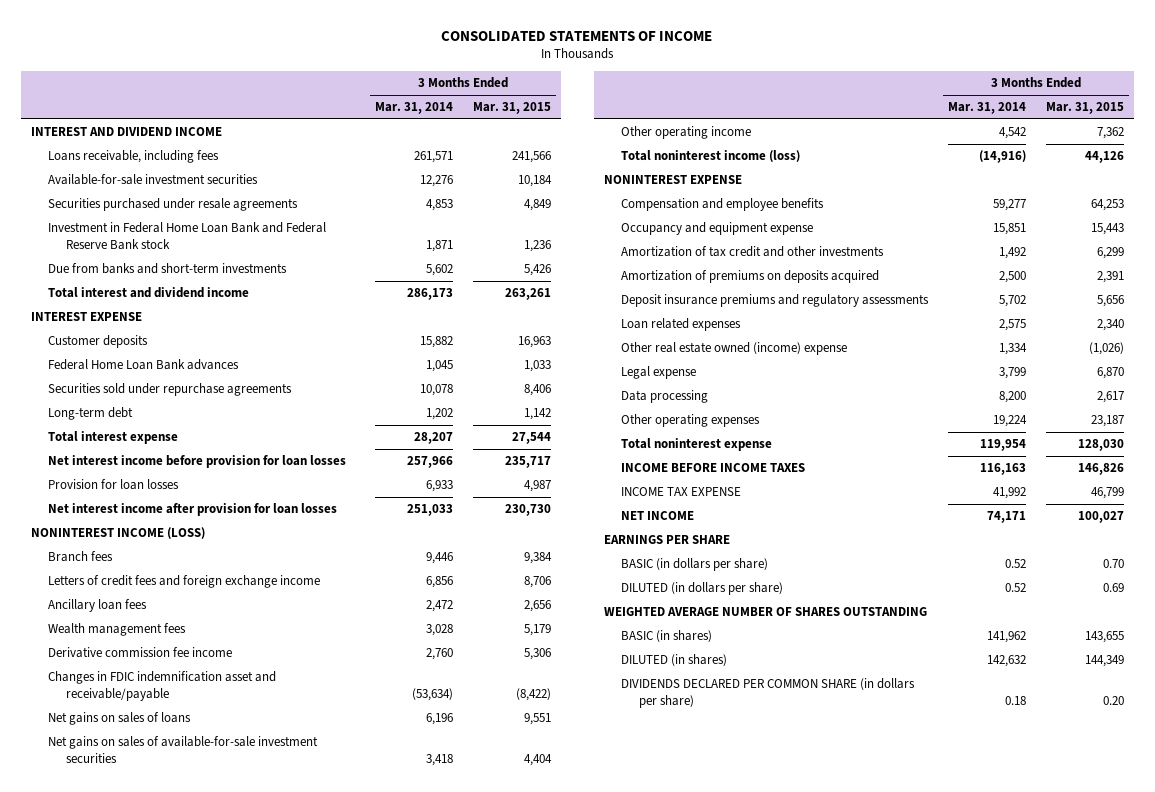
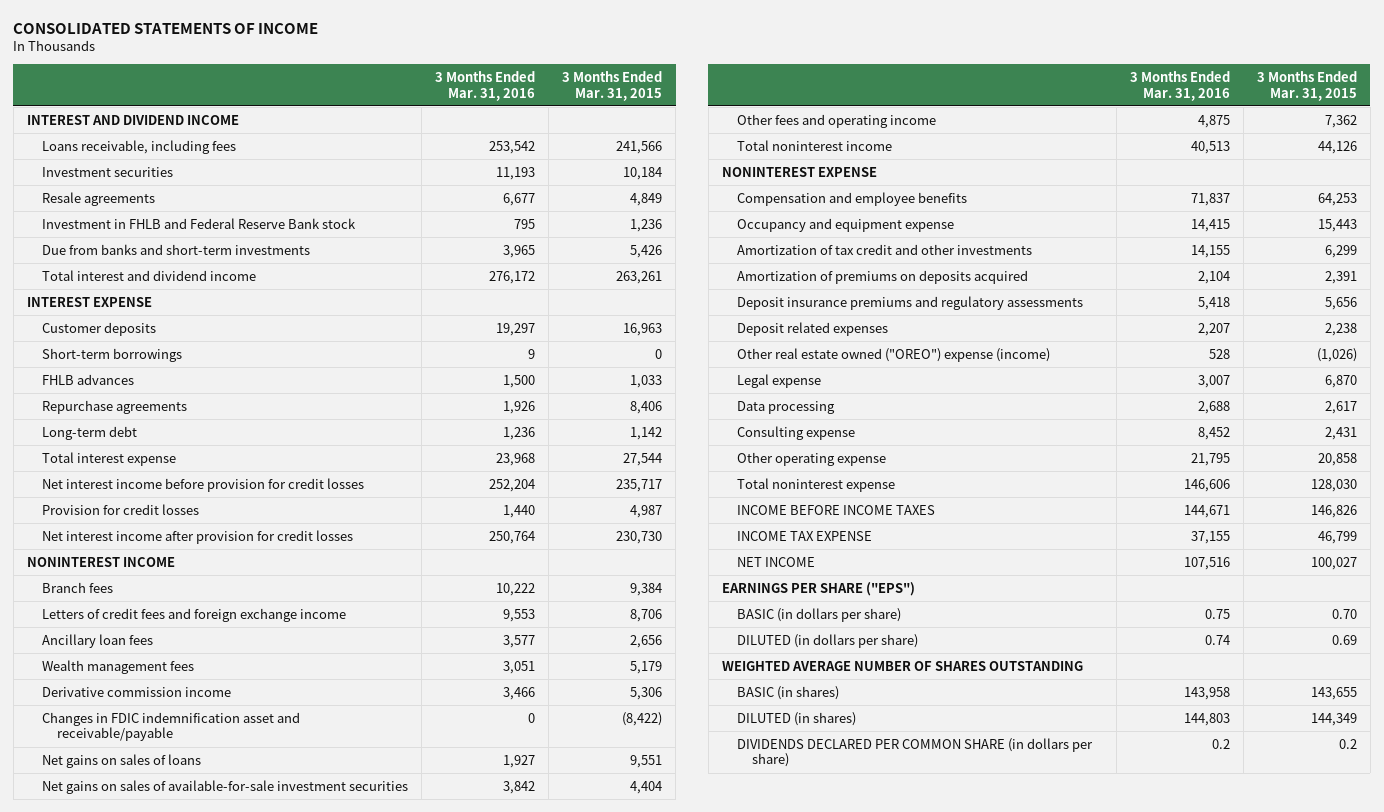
- | 3 Months Ended Mar. 31, 2014 | 3 Months Ended Mar. 31, 2015
+ | 3 Months Ended Mar. 31, 2016 | 3 Months Ended Mar. 31, 2015
- Available-for-sale investment securities | 12,276 | 10,184
- Securities purchased under resale agreements | 4,853 | 4,849
- Investment in Federal Home Loan Bank and Federal Reserve Bank stock | 1,871 | 1,236
+ Investment securities | 11,193 | 10,184
+ Resale agreements | 6,677 | 4,849
+ Investment in FHLB and Federal Reserve Bank stock | 795 | 1,236
- Federal Home Loan Bank advances | 1,045 | 1,033
- Securities sold under repurchase agreements | 10,078 | 8,406
+ Short-term borrowings | 9 | 0
+ FHLB advances | 1,500 | 1,033
+ Repurchase agreements | 1,926 | 8,406
- Net interest income before provision for loan losses | 257,966 | 235,717
- Provision for loan losses | 6,933 | 4,987
- Net interest income after provision for loan losses | 251,033 | 230,730
- NONINTEREST INCOME (LOSS)
+ Net interest income before provision for credit losses | 252,204 | 235,717
+ Provision for credit losses | 1,440 | 4,987
+ Net interest income after provision for credit losses | 250,764 | 230,730
+ NONINTEREST INCOME
- Derivative commission fee income | 2,760 | 5,306
+ Derivative commission income | 3,466 | 5,306
- Other operating income | 4,542 | 7,362
- Total noninterest income (loss) | (14,916) | 44,126
+ Other fees and operating income | 4,875 | 7,362
+ Total noninterest income | 40,513 | 44,126
- Loan related expenses | 2,575 | 2,340
- Other real estate owned (income) expense | 1,334 | (1,026)
+ Deposit related expenses | 2,207 | 2,238
+ Other real estate owned ("OREO") expense (income) | 528 | (1,026)
- Other operating expenses | 19,224 | 23,187
+ Consulting expense | 8,452 | 2,431
+ Other operating expense | 21,795 | 20,858
- EARNINGS PER SHARE
+ EARNINGS PER SHARE ("EPS")
- DIVIDENDS DECLARED PER COMMON SHARE (in dollars per share) | 0.18 | 0.20
+ DIVIDENDS DECLARED PER COMMON SHARE (in dollars per share) | 0.2 | 0.2

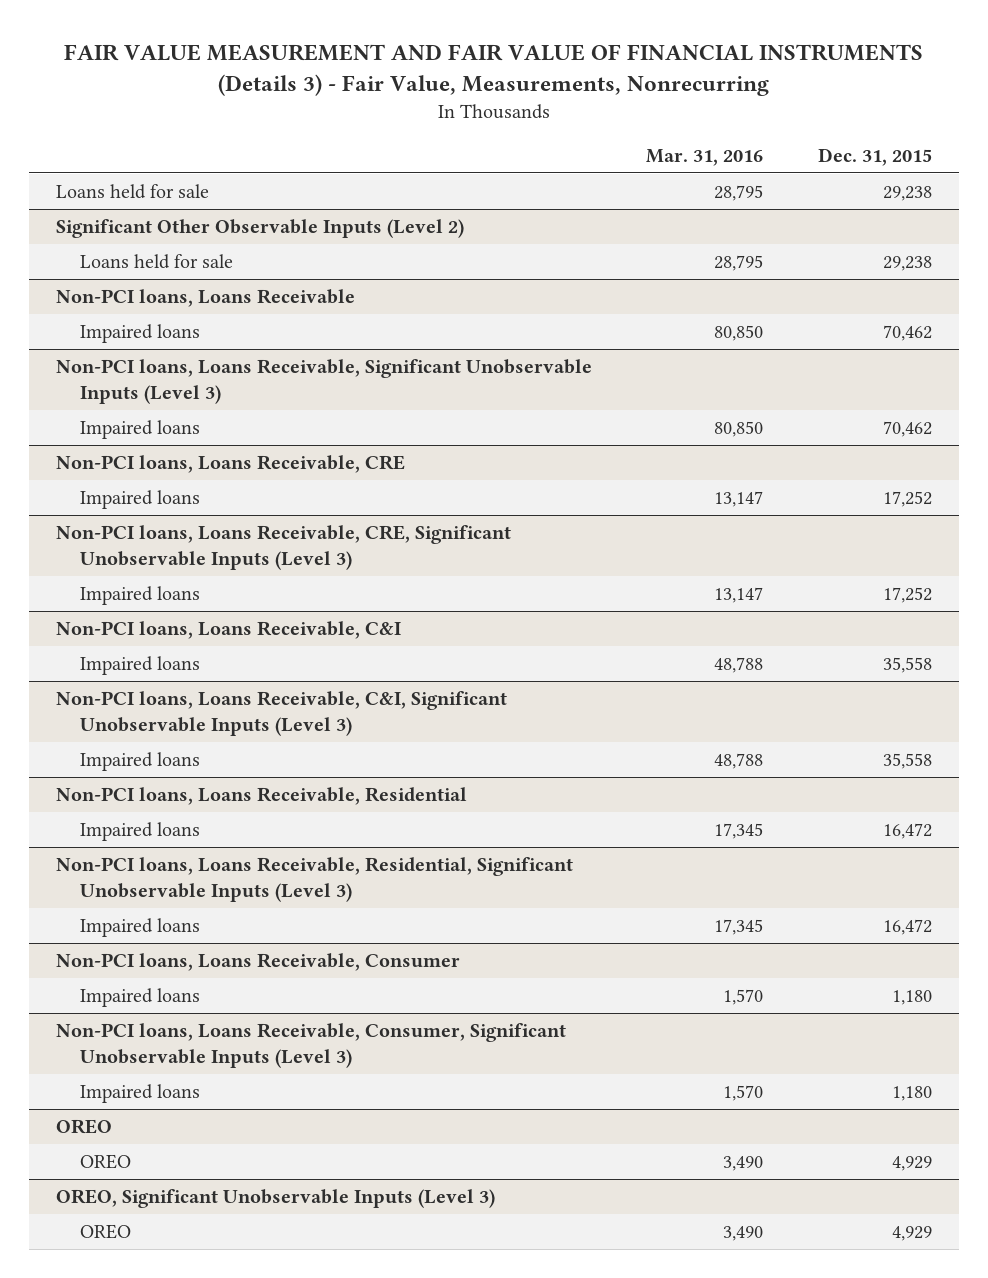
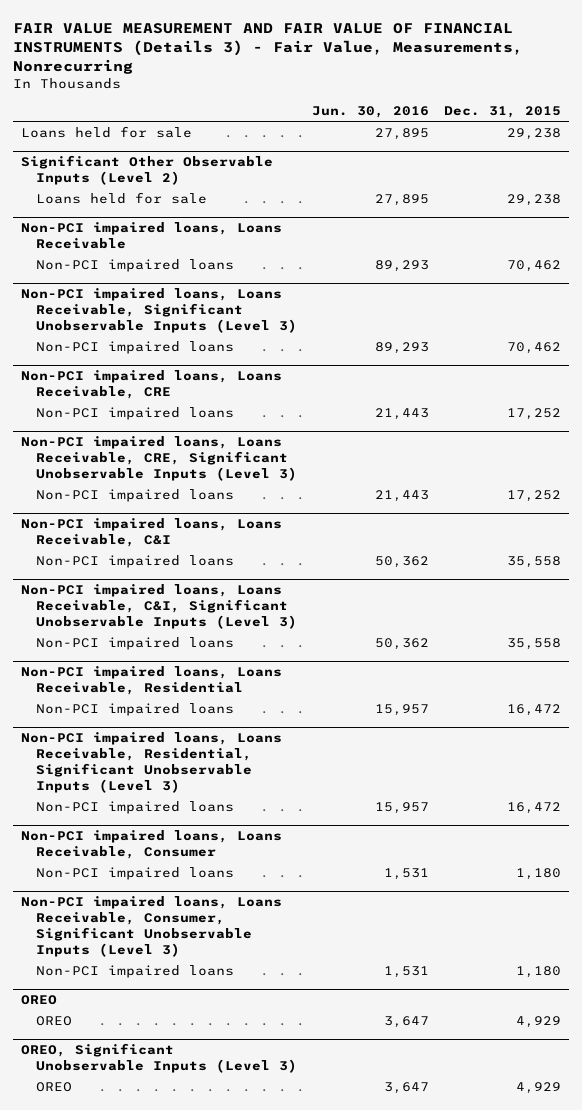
- | Mar. 31, 2016 | Dec. 31, 2015
+ | Jun. 30, 2016 | Dec. 31, 2015
- Non-PCI loans, Loans Receivable
- Impaired loans | 80,850 | 70,462
- Non-PCI loans, Loans Receivable, Significant Unobservable Inputs (Level 3)
- Impaired loans | 80,850 | 70,462
- Non-PCI loans, Loans Receivable, CRE
- Impaired loans | 13,147 | 17,252
- Non-PCI loans, Loans Receivable, CRE, Significant Unobservable Inputs (Level 3)
- Impaired loans | 13,147 | 17,252
- Non-PCI loans, Loans Receivable, C&I
- Impaired loans | 48,788 | 35,558
- Non-PCI loans, Loans Receivable, C&I, Significant Unobservable Inputs (Level 3)
- Impaired loans | 48,788 | 35,558
- Non-PCI loans, Loans Receivable, Residential
- Impaired loans | 17,345 | 16,472
- Non-PCI loans, Loans Receivable, Residential, Significant Unobservable Inputs (Level 3)
- Impaired loans | 17,345 | 16,472
- Non-PCI loans, Loans Receivable, Consumer
- Impaired loans | 1,570 | 1,180
- Non-PCI loans, Loans Receivable, Consumer, Significant Unobservable Inputs (Level 3)
- Impaired loans | 1,570 | 1,180
+ Non-PCI impaired loans, Loans Receivable
+ Non-PCI impaired loans | 89,293 | 70,462
+ Non-PCI impaired loans, Loans Receivable, Significant Unobservable Inputs (Level 3)
+ Non-PCI impaired loans | 89,293 | 70,462
+ Non-PCI impaired loans, Loans Receivable, CRE
+ Non-PCI impaired loans | 21,443 | 17,252
+ Non-PCI impaired loans, Loans Receivable, CRE, Significant Unobservable Inputs (Level 3)
+ Non-PCI impaired loans | 21,443 | 17,252
+ Non-PCI impaired loans, Loans Receivable, C&I
+ Non-PCI impaired loans | 50,362 | 35,558
+ Non-PCI impaired loans, Loans Receivable, C&I, Significant Unobservable Inputs (Level 3)
+ Non-PCI impaired loans | 50,362 | 35,558
+ Non-PCI impaired loans, Loans Receivable, Residential
+ Non-PCI impaired loans | 15,957 | 16,472
+ Non-PCI impaired loans, Loans Receivable, Residential, Significant Unobservable Inputs (Level 3)
+ Non-PCI impaired loans | 15,957 | 16,472
+ Non-PCI impaired loans, Loans Receivable, Consumer
+ Non-PCI impaired loans | 1,531 | 1,180
+ Non-PCI impaired loans, Loans Receivable, Consumer, Significant Unobservable Inputs (Level 3)
+ Non-PCI impaired loans | 1,531 | 1,180

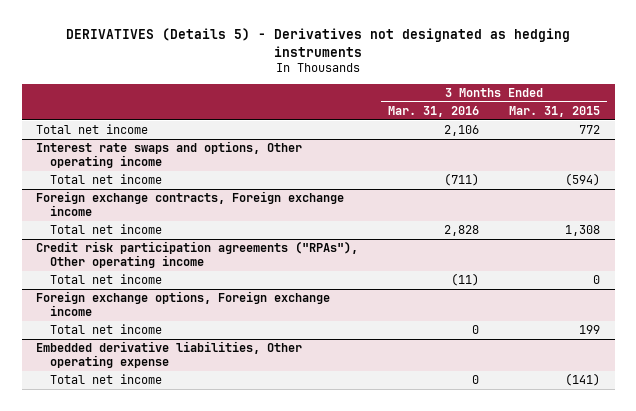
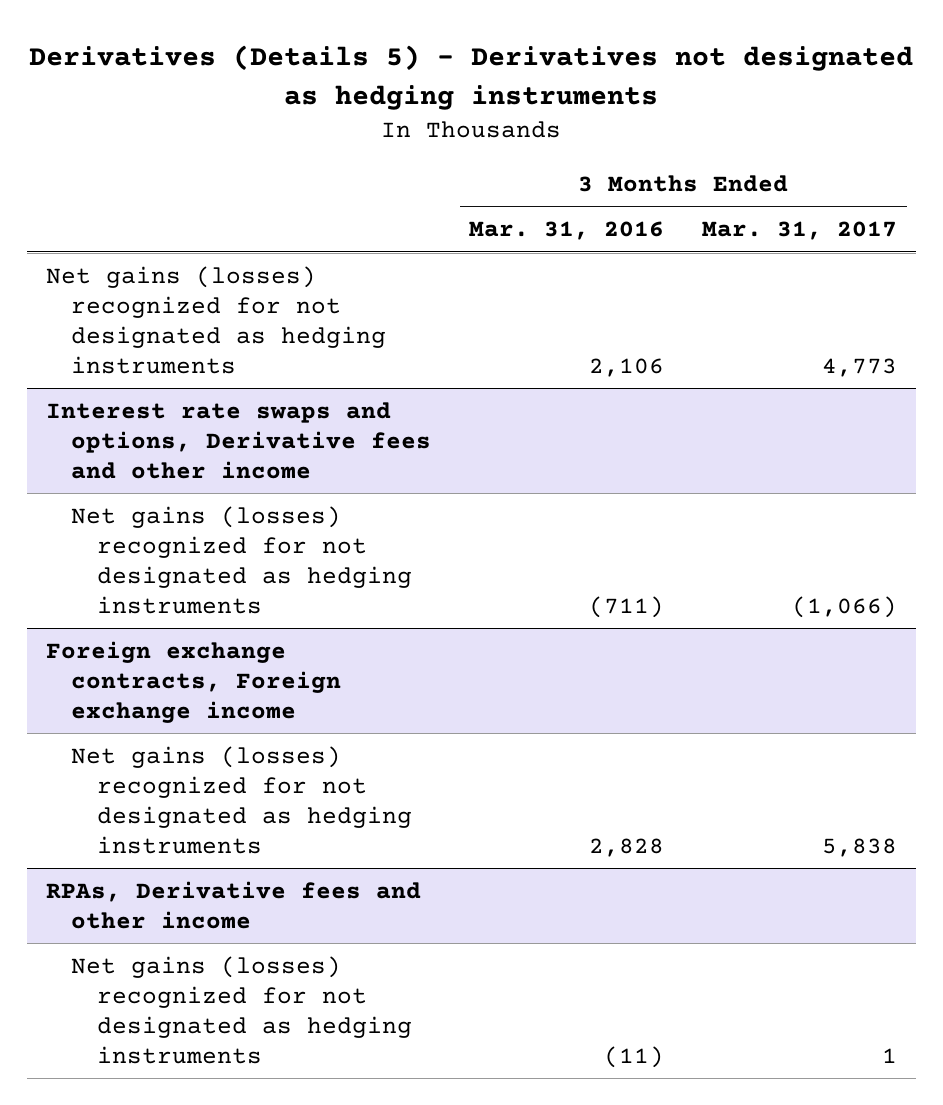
- DERIVATIVES (Details 5) - Derivatives not designated as hedging instruments
+ Derivatives (Details 5) - Derivatives not designated as hedging instruments
- | 3 Months Ended Mar. 31, 2016 | 3 Months Ended Mar. 31, 2015
+ | 3 Months Ended Mar. 31, 2016 | 3 Months Ended Mar. 31, 2017
- Total net income | 2,106 | 772
- Interest rate swaps and options, Other operating income
- Total net income | (711) | (594)
+ Net gains (losses) recognized for not designated as hedging instruments | 2,106 | 4,773
+ Interest rate swaps and options, Derivative fees and other income
+ Net gains (losses) recognized for not designated as hedging instruments | (711) | (1,066)
@ Foreign exchange contracts, Foreign exchange income
- Total net income | 2,828 | 1,308
- Credit risk participation agreements ("RPAs"), Other operating income
- Total net income | (11) | 0
- Foreign exchange options, Foreign exchange income
- Total net income | 0 | 199
- Embedded derivative liabilities, Other operating expense
- Total net income | 0 | (141)
@ Foreign exchange contracts, Foreign exchange income
+ Net gains (losses) recognized for not designated as hedging instruments | 2,828 | 5,838
+ RPAs, Derivative fees and other income
+ Net gains (losses) recognized for not designated as hedging instruments | (11) | 1

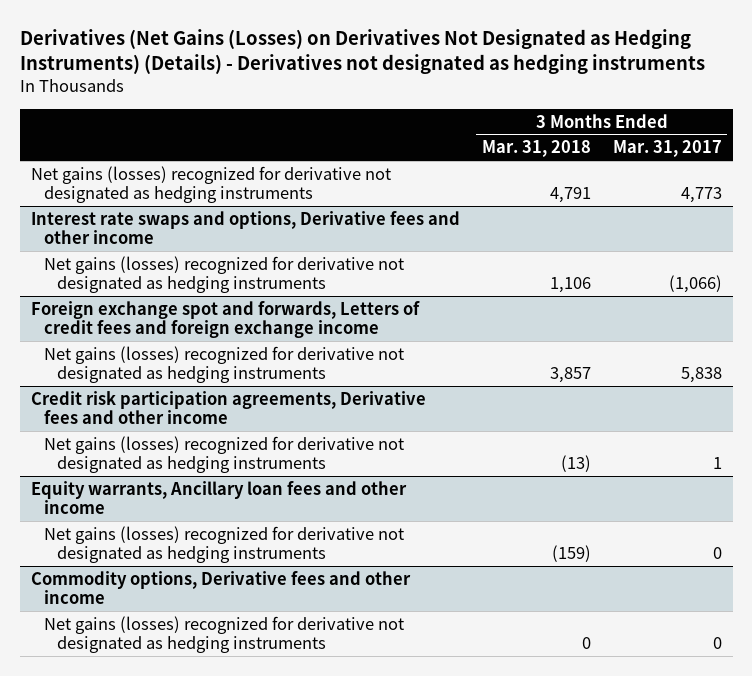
- Derivatives (Details 5) - Derivatives not designated as hedging instruments
+ Derivatives (Net Gains (Losses) on Derivatives Not Designated as Hedging Instruments) (Details) - Derivatives not designated as hedging instruments
- | 3 Months Ended Mar. 31, 2016 | 3 Months Ended Mar. 31, 2017
+ | 3 Months Ended Mar. 31, 2018 | 3 Months Ended Mar. 31, 2017
- Net gains (losses) recognized for not designated as hedging instruments | 2,106 | 4,773
+ Net gains (losses) recognized for derivative not designated as hedging instruments | 4,791 | 4,773
@ Interest rate swaps and options, Derivative fees and other income
- Net gains (losses) recognized for not designated as hedging instruments | (711) | (1,066)
- Foreign exchange contracts, Foreign exchange income
- Net gains (losses) recognized for not designated as hedging instruments | 2,828 | 5,838
- RPAs, Derivative fees and other income
- Net gains (losses) recognized for not designated as hedging instruments | (11) | 1
@ Interest rate swaps and options, Derivative fees and other income
+ Net gains (losses) recognized for derivative not designated as hedging instruments | 1,106 | (1,066)
+ Foreign exchange spot and forwards, Letters of credit fees and foreign exchange income
+ Net gains (losses) recognized for derivative not designated as hedging instruments | 3,857 | 5,838
+ Credit risk participation agreements, Derivative fees and other income
+ Net gains (losses) recognized for derivative not designated as hedging instruments | (13) | 1
+ Equity warrants, Ancillary loan fees and other income
+ Net gains (losses) recognized for derivative not designated as hedging instruments | (159) | 0
+ Commodity options, Derivative fees and other income
+ Net gains (losses) recognized for derivative not designated as hedging instruments | 0 | 0

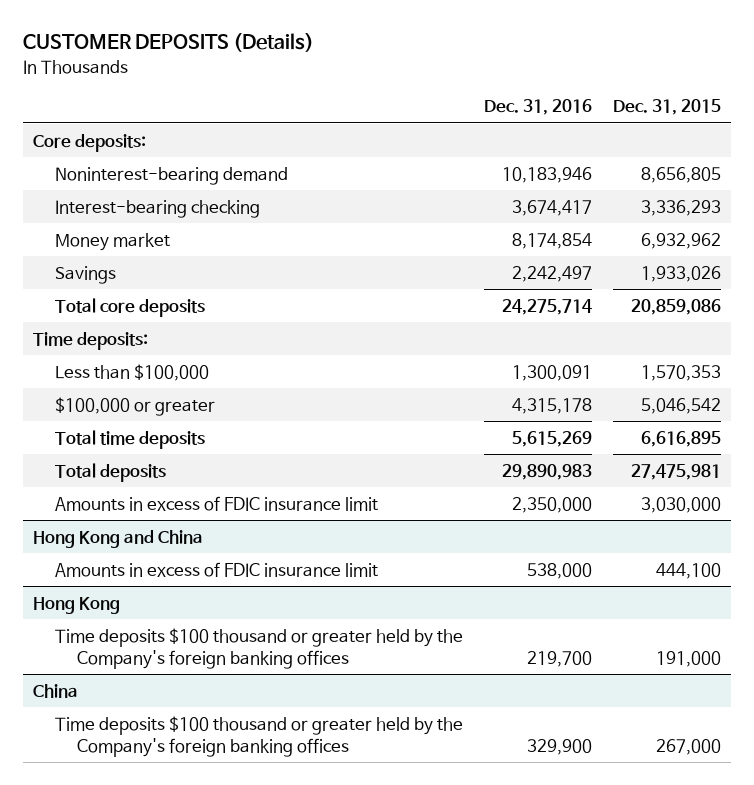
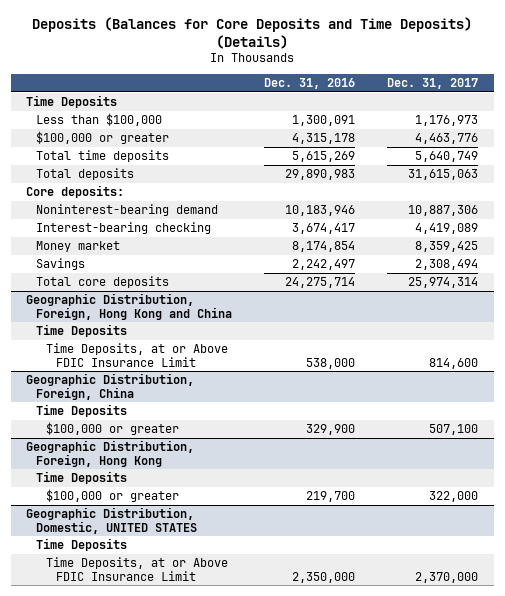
- CUSTOMER DEPOSITS (Details)
+ Deposits (Balances for Core Deposits and Time Deposits) (Details)
- | Dec. 31, 2016 | Dec. 31, 2015
+ | Dec. 31, 2016 | Dec. 31, 2017
+ Time Deposits
moved up: Less than $100,000 | 1,300,091 | 1,176,973
moved up: $100,000 or greater | 4,315,178 | 4,463,776
moved up: Total time deposits | 5,615,269 | 5,640,749
moved up: Total deposits | 29,890,983 | 31,615,063
- Time deposits:
- Amounts in excess of FDIC insurance limit | 2,350,000 | 3,030,000
- Hong Kong and China
- Amounts in excess of FDIC insurance limit | 538,000 | 444,100
- Hong Kong
- Time deposits $100 thousand or greater held by the Company's foreign banking offices | 219,700 | 191,000
- China
- Time deposits $100 thousand or greater held by the Company's foreign banking offices | 329,900 | 267,000
+ Geographic Distribution, Foreign, Hong Kong and China
+ Time Deposits
+ Time Deposits, at or Above FDIC Insurance Limit | 538,000 | 814,600
+ Geographic Distribution, Foreign, China
+ Time Deposits
+ $100,000 or greater | 329,900 | 507,100
+ Geographic Distribution, Foreign, Hong Kong
+ Time Deposits
+ $100,000 or greater | 219,700 | 322,000
+ Geographic Distribution, Domestic, UNITED STATES
+ Time Deposits
+ Time Deposits, at or Above FDIC Insurance Limit | 2,350,000 | 2,370,000

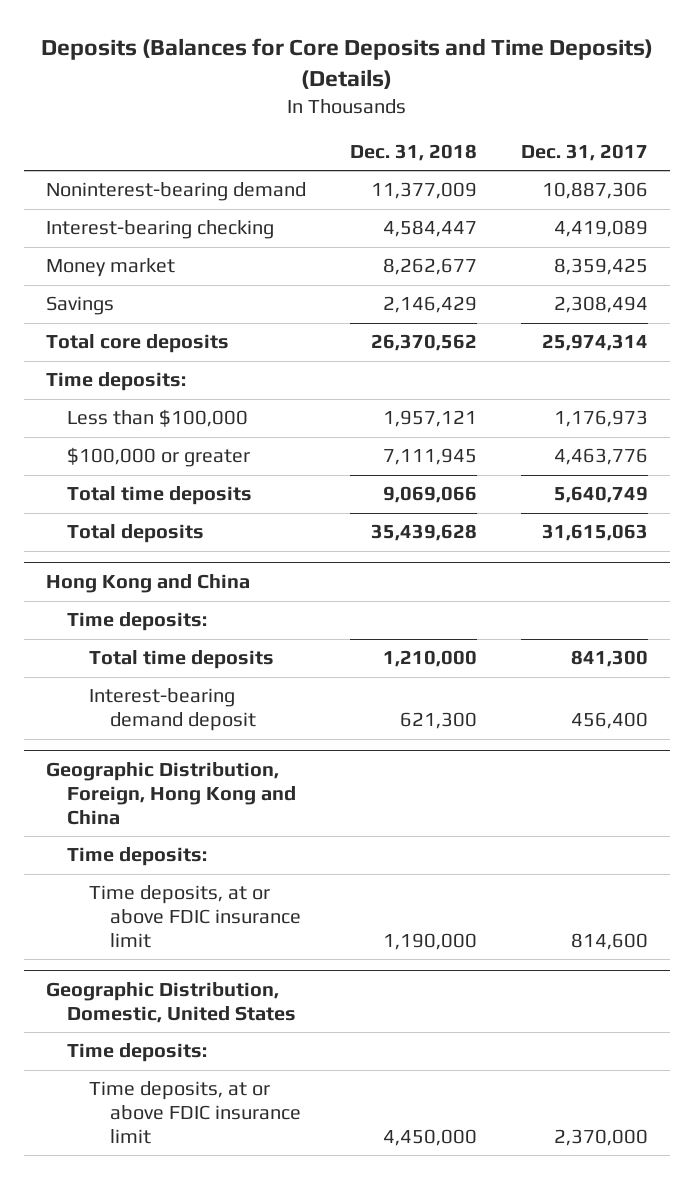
- | Dec. 31, 2016 | Dec. 31, 2017
+ | Dec. 31, 2018 | Dec. 31, 2017
- Time Deposits
- Core deposits:
+ Time deposits:
moved down: Less than $100,000 | 1,957,121 | 1,176,973
moved down: $100,000 or greater | 7,111,945 | 4,463,776
moved down: Total time deposits | 9,069,066 | 5,640,749
moved down: Total deposits | 35,439,628 | 31,615,063
+ Hong Kong and China
+ Time deposits:
+ Total time deposits | 1,210,000 | 841,300
+ Interest-bearing demand deposit | 621,300 | 456,400
@ Geographic Distribution, Foreign, Hong Kong and China
- Time Deposits
- Time Deposits, at or Above FDIC Insurance Limit | 538,000 | 814,600
- Geographic Distribution, Foreign, China
- Time Deposits
- $100,000 or greater | 329,900 | 507,100
- Geographic Distribution, Foreign, Hong Kong
- Time Deposits
- $100,000 or greater | 219,700 | 322,000
- Geographic Distribution, Domestic, UNITED STATES
- Time Deposits
- Time Deposits, at or Above FDIC Insurance Limit | 2,350,000 | 2,370,000
@ Geographic Distribution, Foreign, Hong Kong and China
+ Time deposits:
+ Time deposits, at or above FDIC insurance limit | 1,190,000 | 814,600
+ Geographic Distribution, Domestic, United States
+ Time deposits:
+ Time deposits, at or above FDIC insurance limit | 4,450,000 | 2,370,000

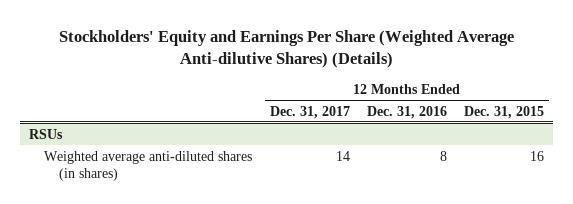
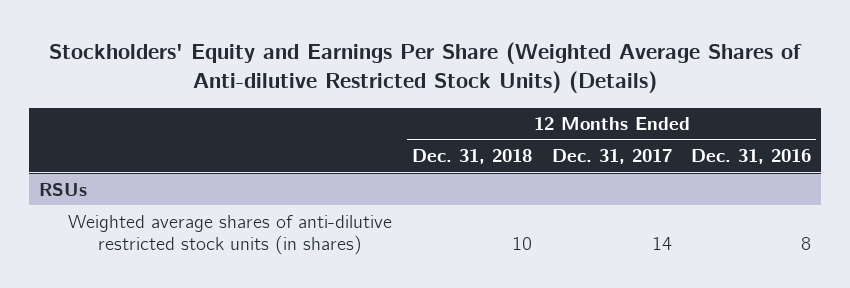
- Stockholders' Equity and Earnings Per Share (Weighted Average Anti-dilutive Shares) (Details)
+ Stockholders' Equity and Earnings Per Share (Weighted Average Shares of Anti-dilutive Restricted Stock Units) (Details)
- | 12 Months Ended Dec. 31, 2017 | 12 Months Ended Dec. 31, 2016 | 12 Months Ended Dec. 31, 2015
+ | 12 Months Ended Dec. 31, 2018 | 12 Months Ended Dec. 31, 2017 | 12 Months Ended Dec. 31, 2016
@ RSUs
- Weighted average anti-diluted shares (in shares) | 14 | 8 | 16
+ Weighted average shares of anti-dilutive restricted stock units (in shares) | 10 | 14 | 8

